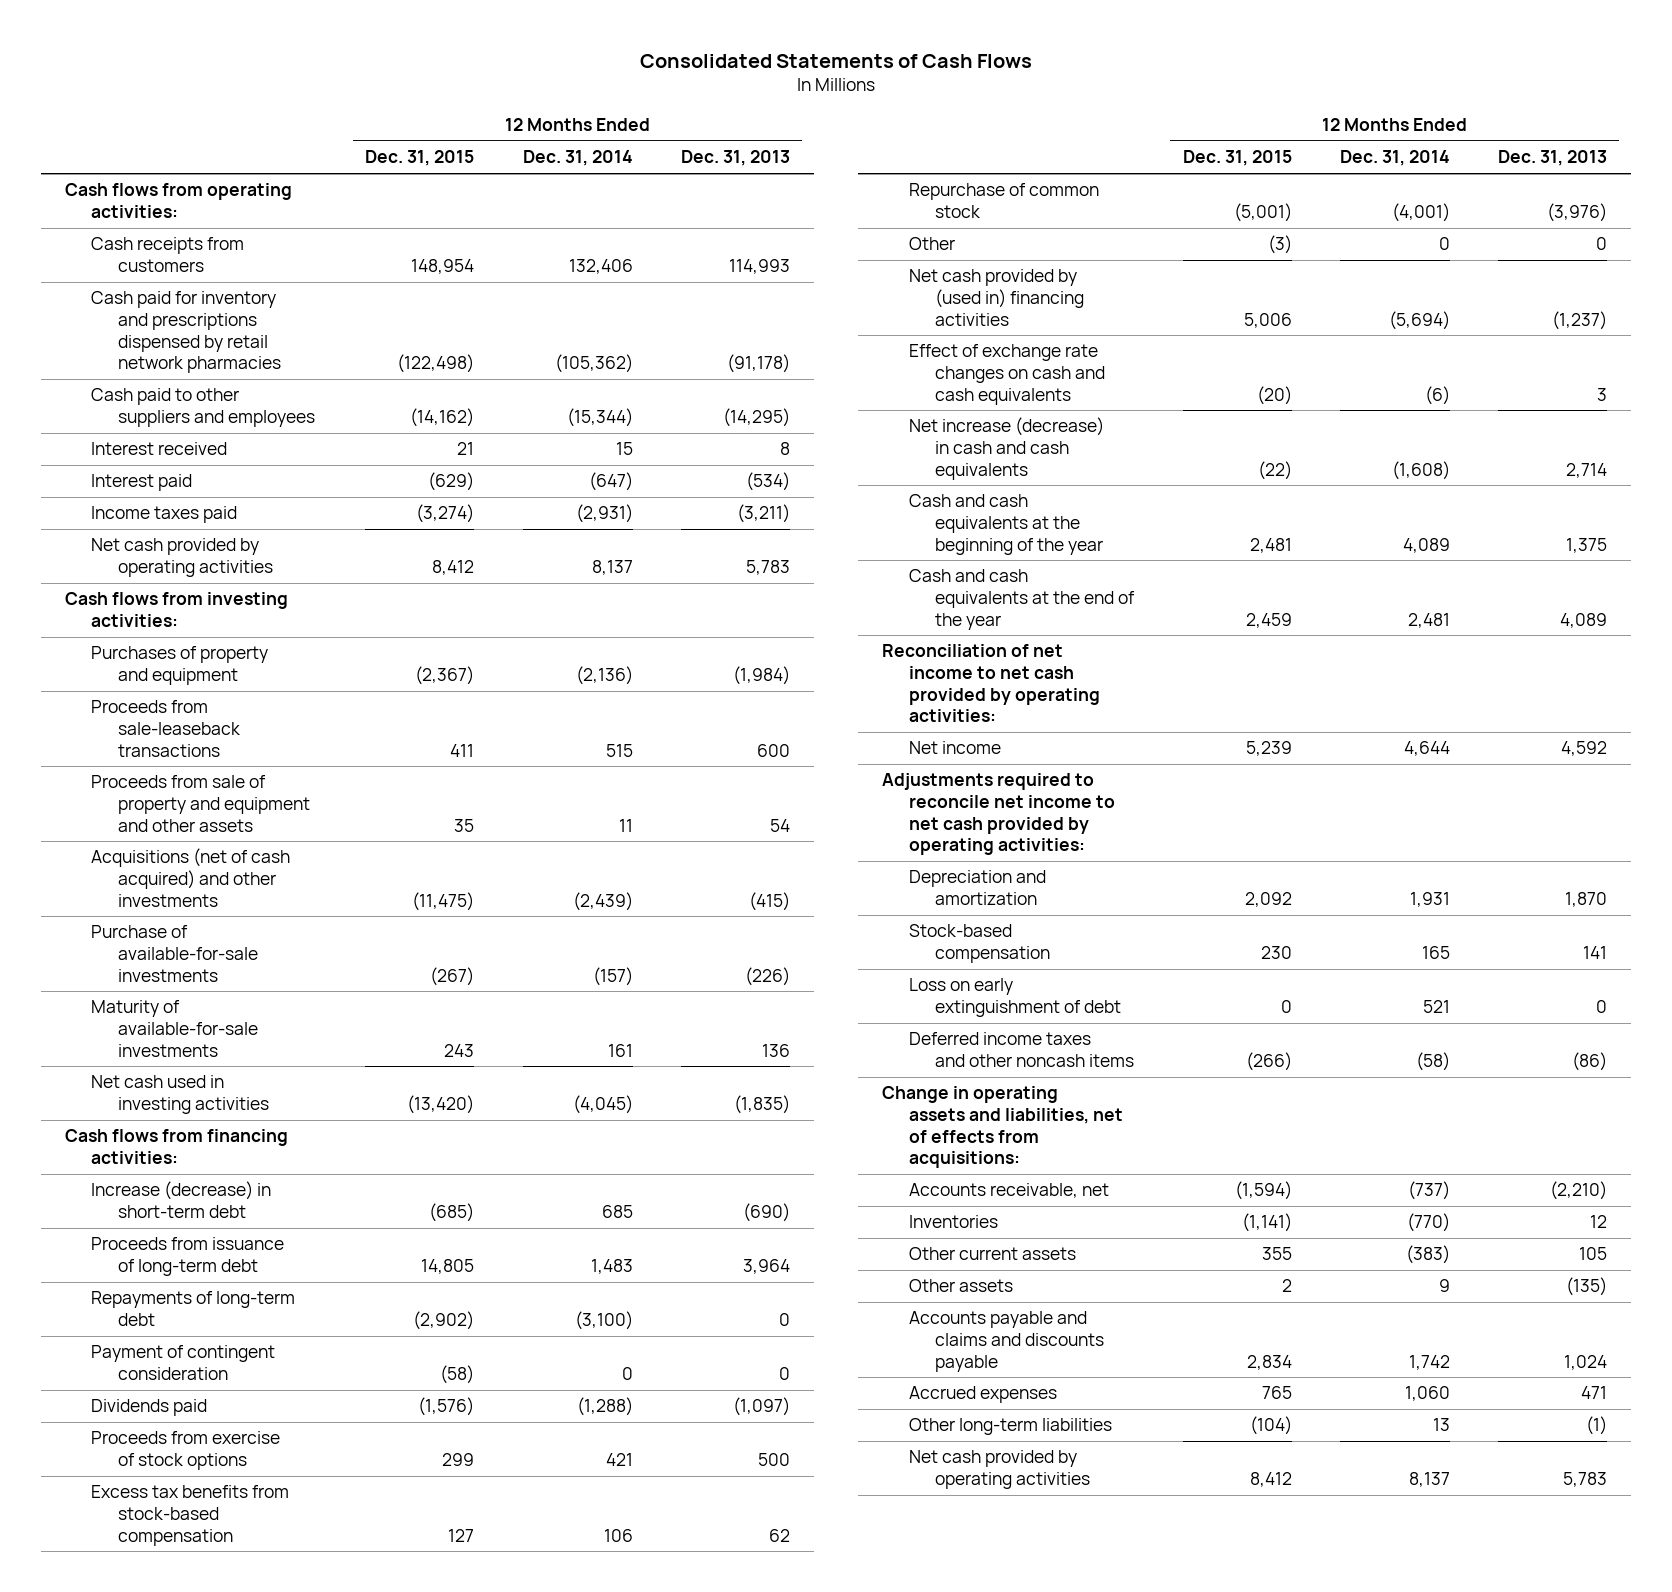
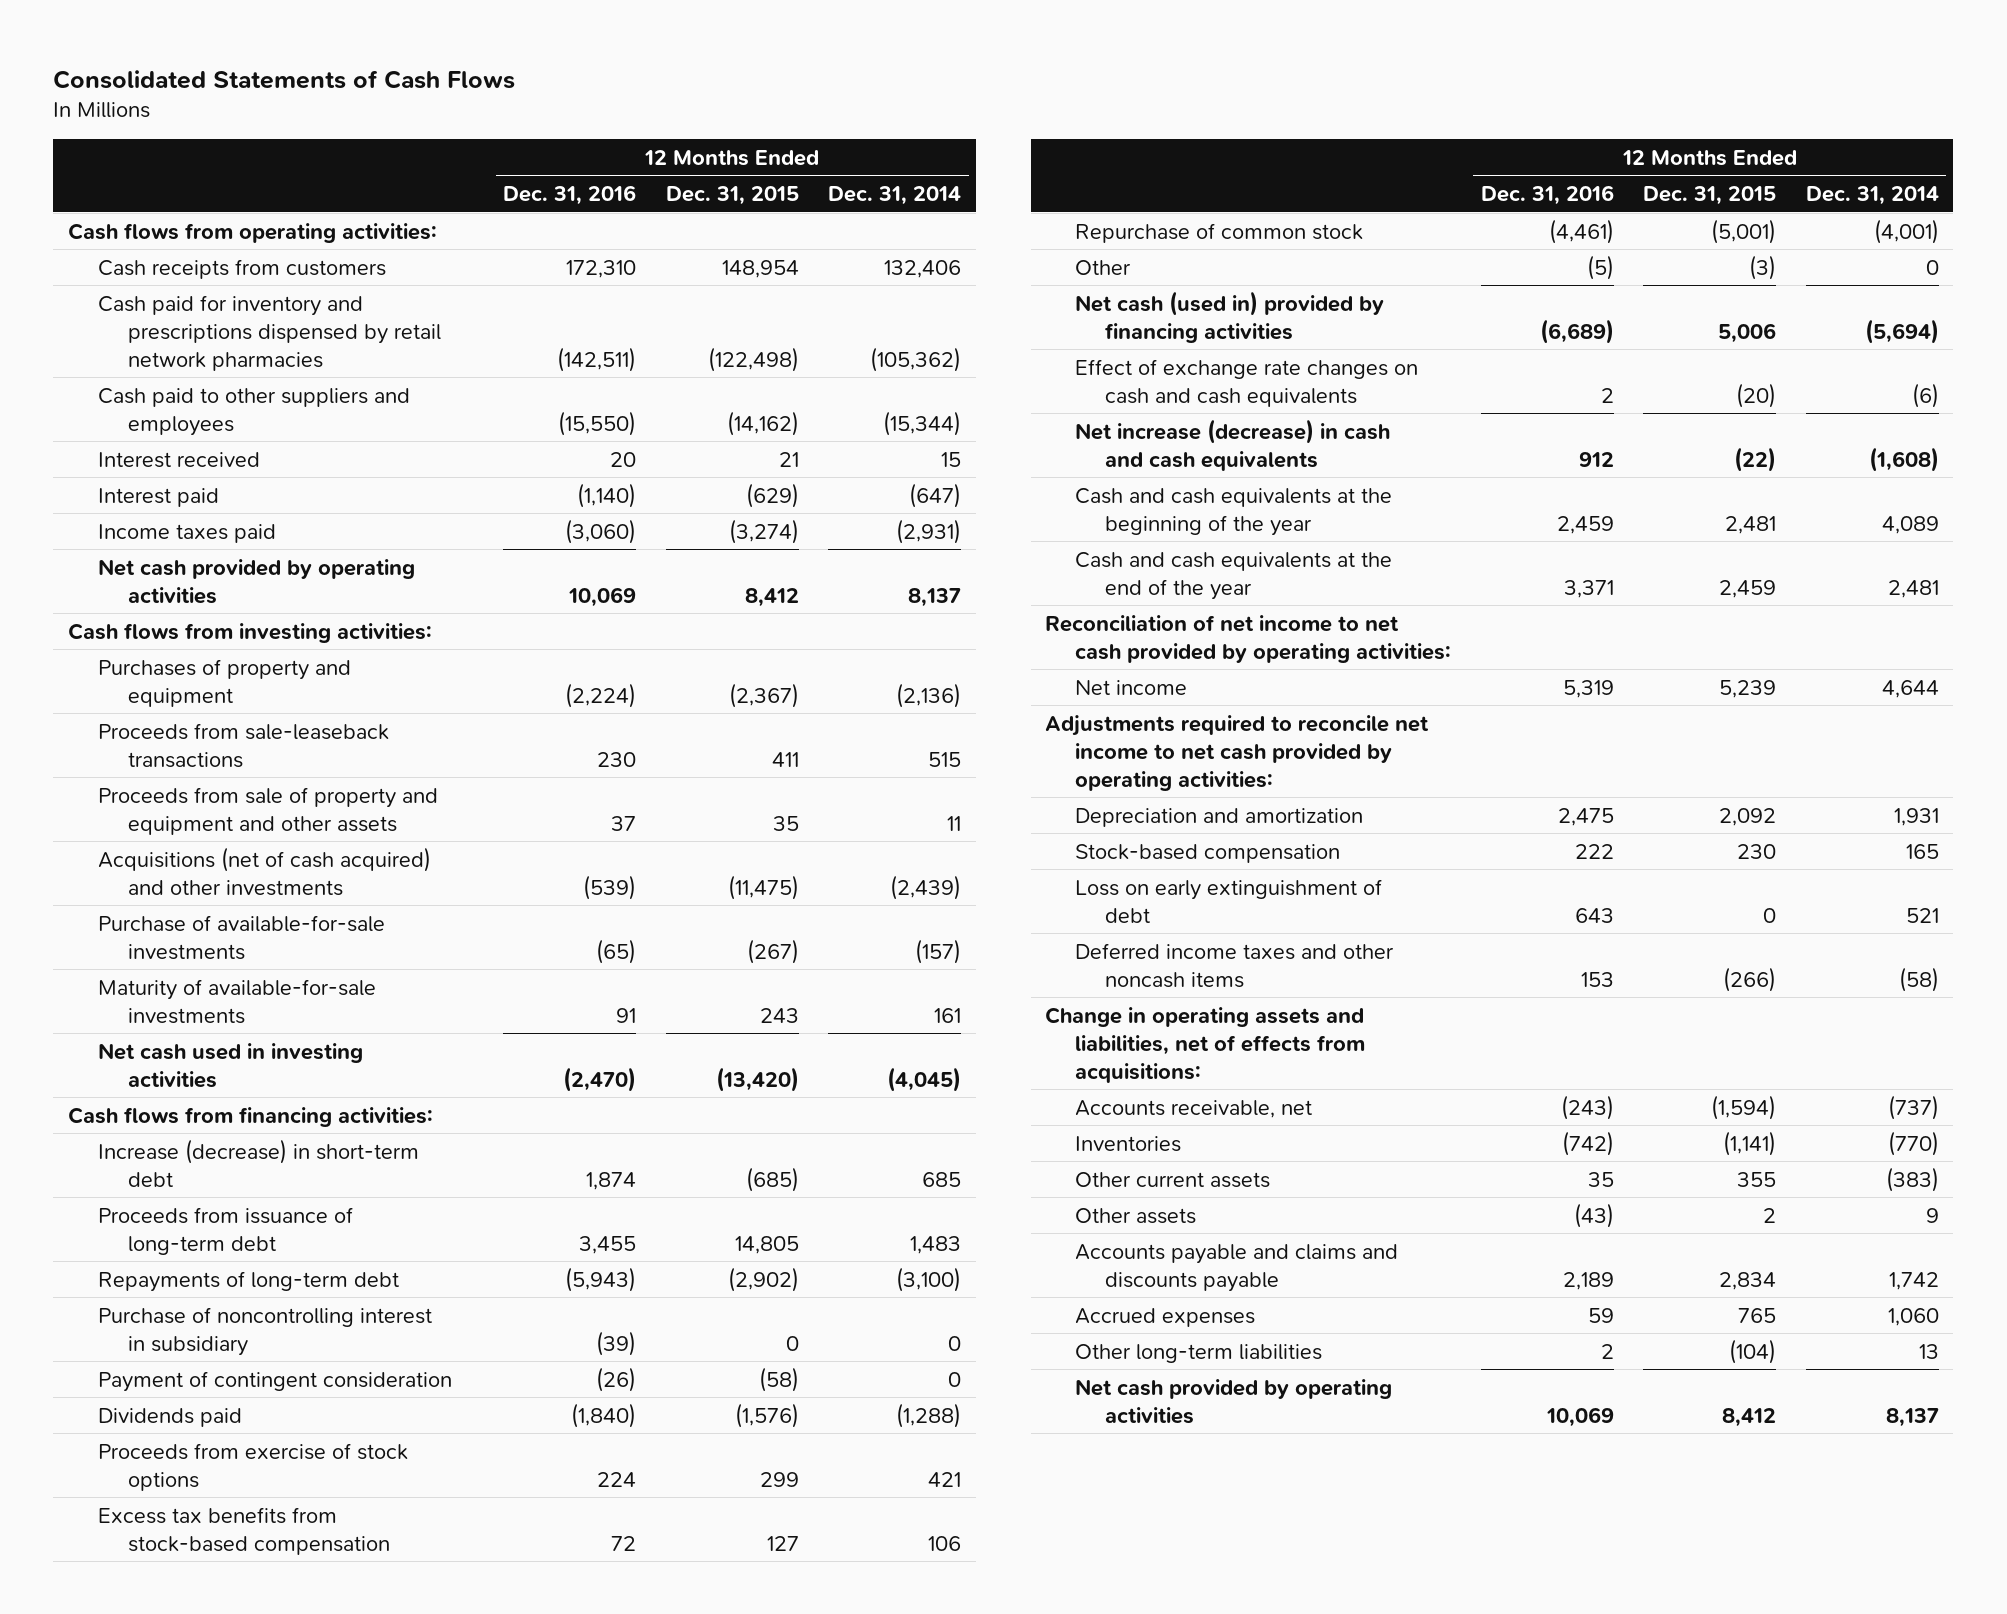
- | 12 Months Ended Dec. 31, 2015 | 12 Months Ended Dec. 31, 2014 | 12 Months Ended Dec. 31, 2013
+ | 12 Months Ended Dec. 31, 2016 | 12 Months Ended Dec. 31, 2015 | 12 Months Ended Dec. 31, 2014
+ Purchase of noncontrolling interest in subsidiary | (39) | 0 | 0
- Net cash provided by (used in) financing activities | 5,006 | (5,694) | (1,237)
+ Net cash (used in) provided by financing activities | (6,689) | 5,006 | (5,694)

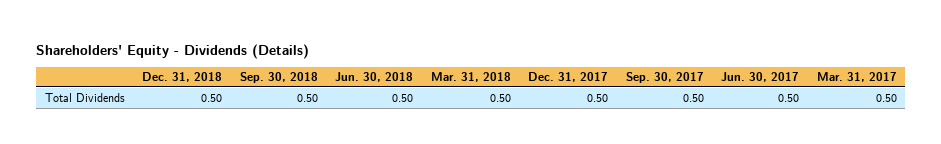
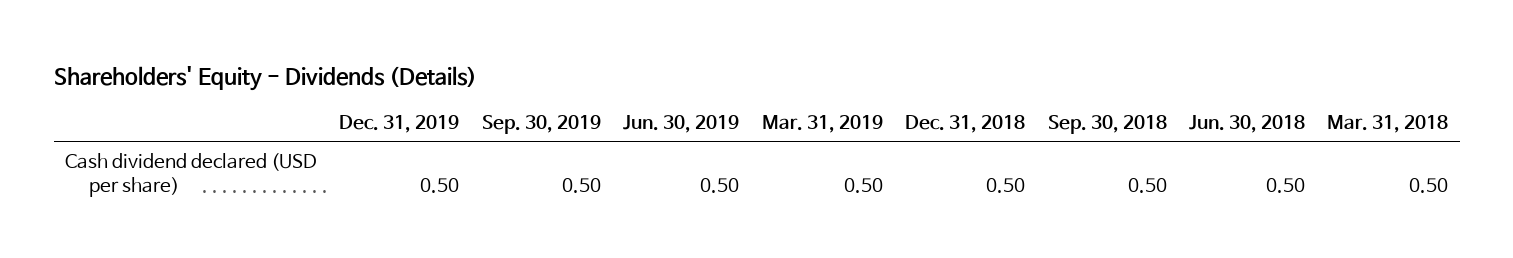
- | Dec. 31, 2018 | Sep. 30, 2018 | Jun. 30, 2018 | Mar. 31, 2018 | Dec. 31, 2017 | Sep. 30, 2017 | Jun. 30, 2017 | Mar. 31, 2017
+ | Dec. 31, 2019 | Sep. 30, 2019 | Jun. 30, 2019 | Mar. 31, 2019 | Dec. 31, 2018 | Sep. 30, 2018 | Jun. 30, 2018 | Mar. 31, 2018
- Total Dividends | 0.50 | 0.50 | 0.50 | 0.50 | 0.50 | 0.50 | 0.50 | 0.50
+ Cash dividend declared (USD per share) | 0.50 | 0.50 | 0.50 | 0.50 | 0.50 | 0.50 | 0.50 | 0.50

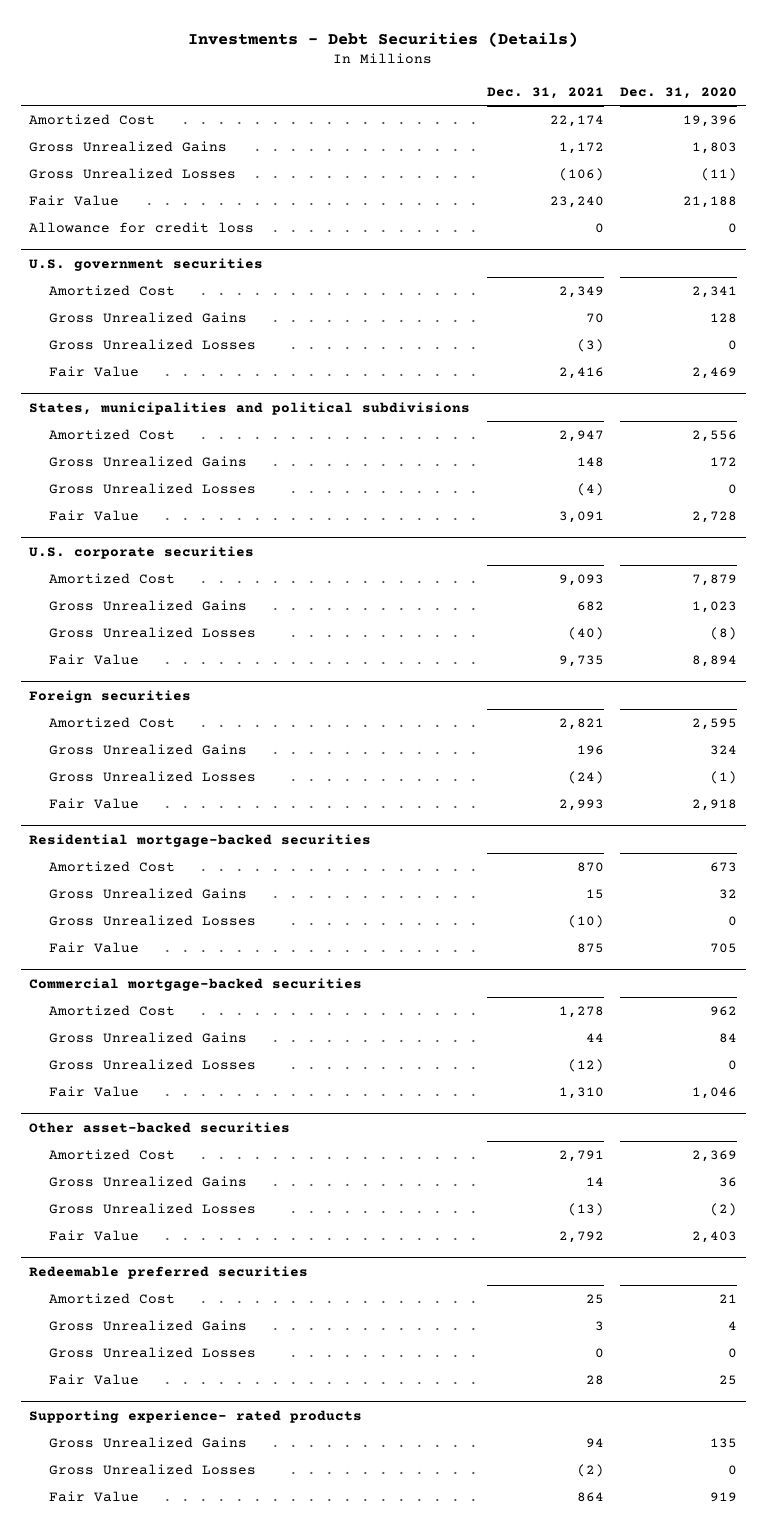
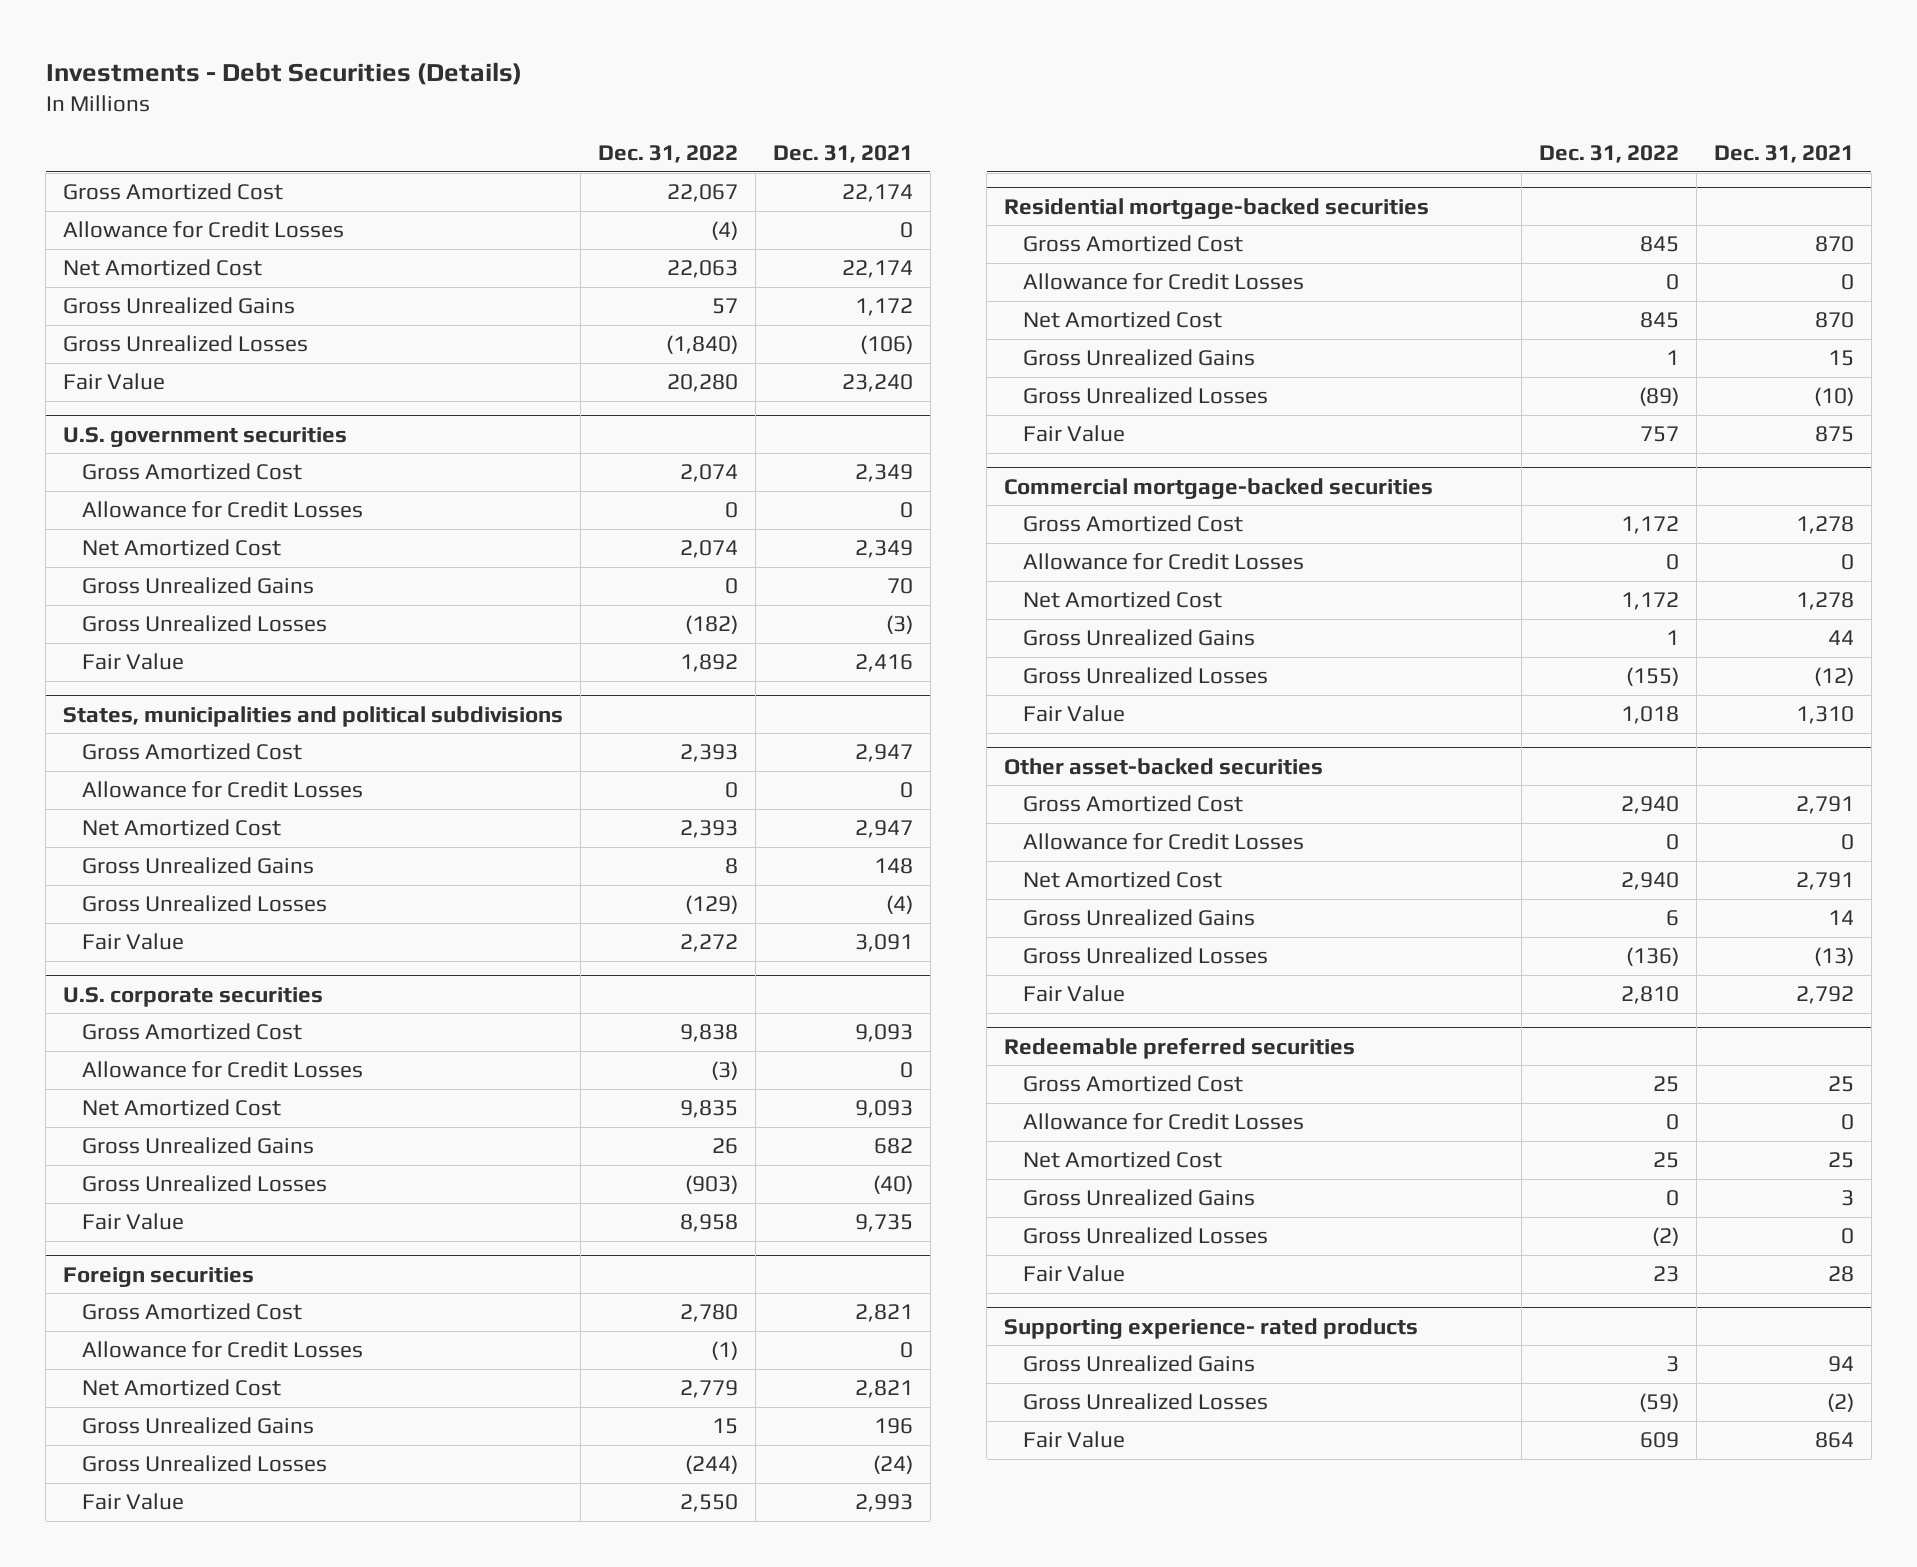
- | Dec. 31, 2021 | Dec. 31, 2020
+ | Dec. 31, 2022 | Dec. 31, 2021
- Amortized Cost | 22,174 | 19,396
+ Gross Amortized Cost | 22,067 | 22,174
+ Allowance for Credit Losses | (4) | 0
+ Net Amortized Cost | 22,063 | 22,174
- Allowance for credit loss | 0 | 0
@ U.S. government securities
- Amortized Cost | 2,349 | 2,341
+ Gross Amortized Cost | 2,074 | 2,349
+ Allowance for Credit Losses | 0 | 0
+ Net Amortized Cost | 2,074 | 2,349
@ States, municipalities and political subdivisions
- Amortized Cost | 2,947 | 2,556
+ Gross Amortized Cost | 2,393 | 2,947
+ Allowance for Credit Losses | 0 | 0
+ Net Amortized Cost | 2,393 | 2,947
@ U.S. corporate securities
- Amortized Cost | 9,093 | 7,879
+ Gross Amortized Cost | 9,838 | 9,093
+ Allowance for Credit Losses | (3) | 0
+ Net Amortized Cost | 9,835 | 9,093
@ Foreign securities
- Amortized Cost | 2,821 | 2,595
+ Gross Amortized Cost | 2,780 | 2,821
+ Allowance for Credit Losses | (1) | 0
+ Net Amortized Cost | 2,779 | 2,821
@ Residential mortgage-backed securities
- Amortized Cost | 870 | 673
+ Gross Amortized Cost | 845 | 870
+ Allowance for Credit Losses | 0 | 0
+ Net Amortized Cost | 845 | 870
@ Commercial mortgage-backed securities
- Amortized Cost | 1,278 | 962
+ Gross Amortized Cost | 1,172 | 1,278
+ Allowance for Credit Losses | 0 | 0
+ Net Amortized Cost | 1,172 | 1,278
@ Other asset-backed securities
- Amortized Cost | 2,791 | 2,369
+ Gross Amortized Cost | 2,940 | 2,791
+ Allowance for Credit Losses | 0 | 0
+ Net Amortized Cost | 2,940 | 2,791
@ Redeemable preferred securities
- Amortized Cost | 25 | 21
+ Gross Amortized Cost | 25 | 25
+ Allowance for Credit Losses | 0 | 0
+ Net Amortized Cost | 25 | 25

